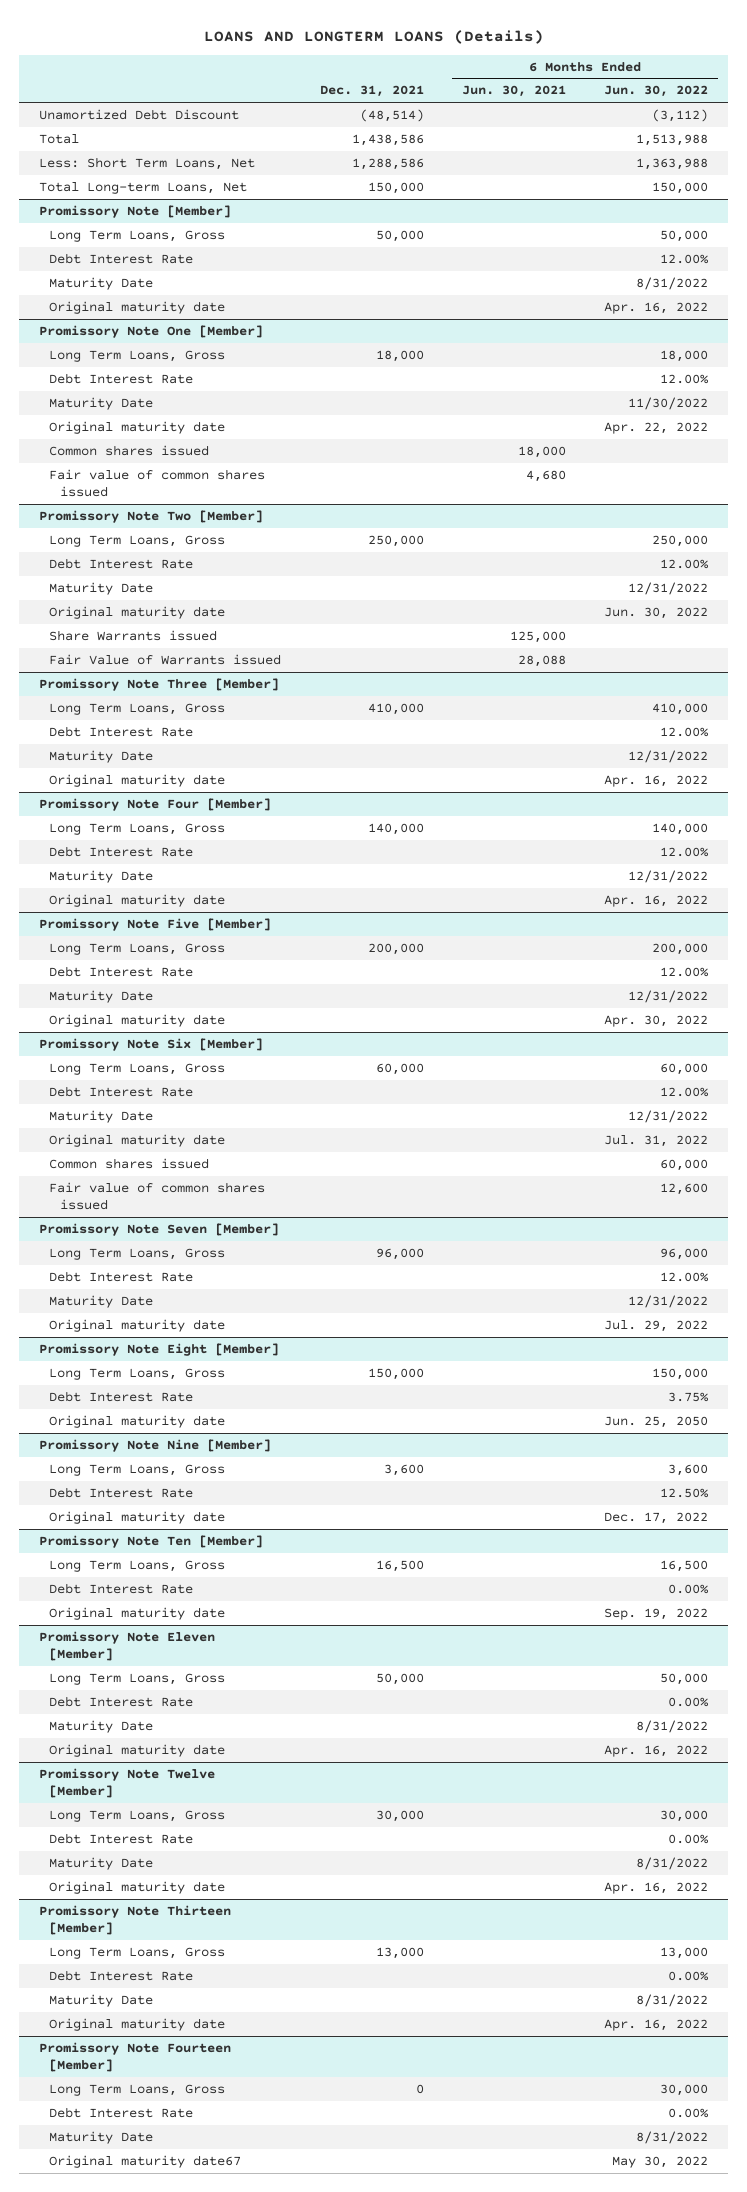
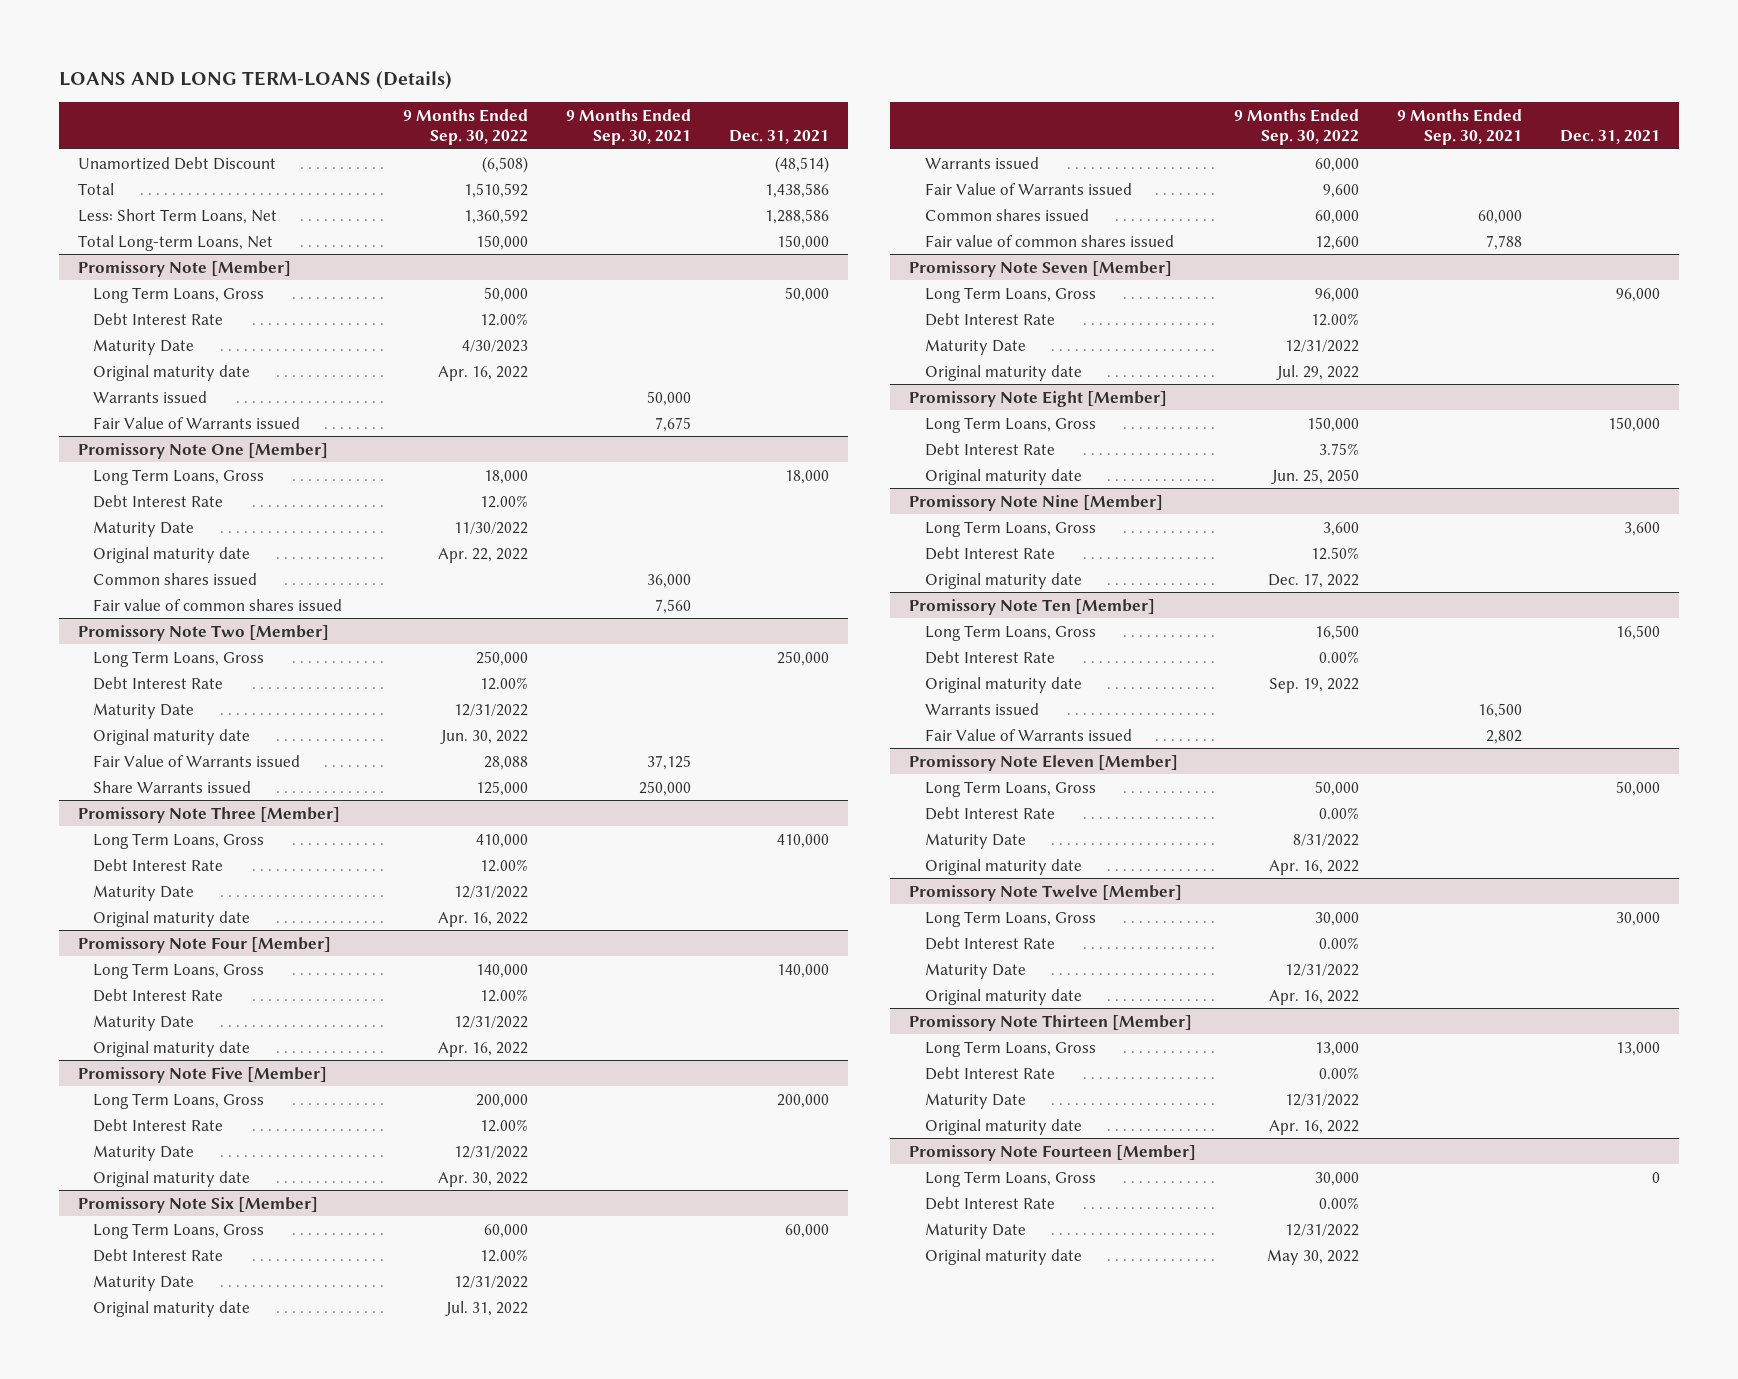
- LOANS AND LONGTERM LOANS (Details)
+ LOANS AND LONG TERM-LOANS (Details)
- | Dec. 31, 2021 | 6 Months Ended Jun. 30, 2021 | 6 Months Ended Jun. 30, 2022
+ | 9 Months Ended Sep. 30, 2022 | 9 Months Ended Sep. 30, 2021 | Dec. 31, 2021
@ Promissory Note [Member]
+ Warrants issued | | 50,000 |
+ Fair Value of Warrants issued | | 7,675 |
@ Promissory Note Two [Member]
moved down: Share Warrants issued | 125,000 | 250,000 |
@ Promissory Note Six [Member]
+ Warrants issued | 60,000 | |
+ Fair Value of Warrants issued | 9,600 | |
@ Promissory Note Ten [Member]
+ Warrants issued | | 16,500 |
+ Fair Value of Warrants issued | | 2,802 |
@ Promissory Note Fourteen [Member]
- Original maturity date67 | | | May 30, 2022
+ Original maturity date | May 30, 2022 | |

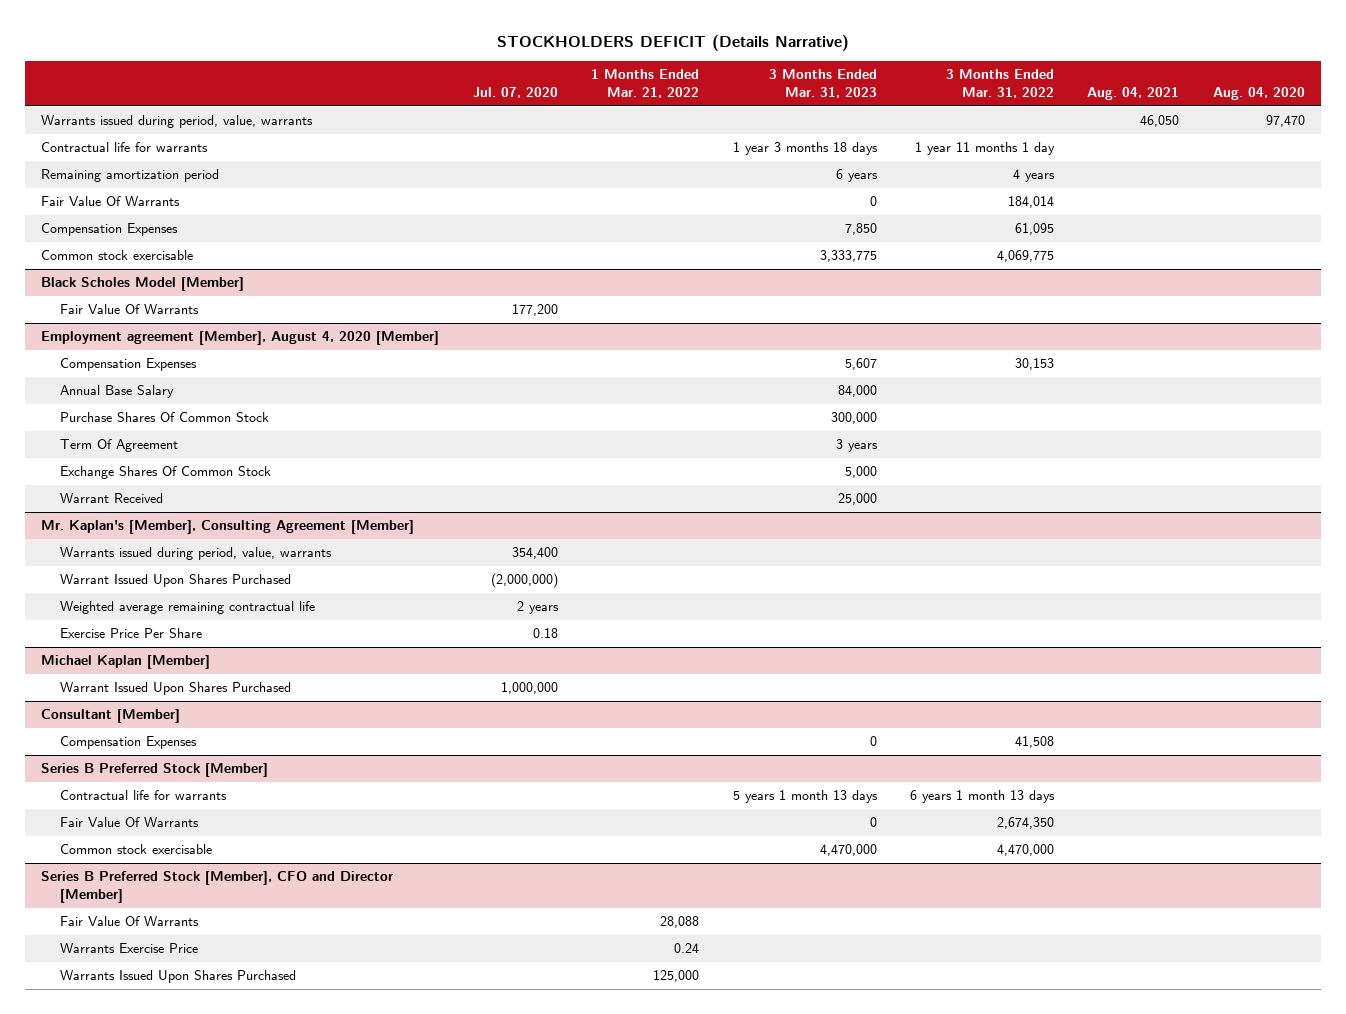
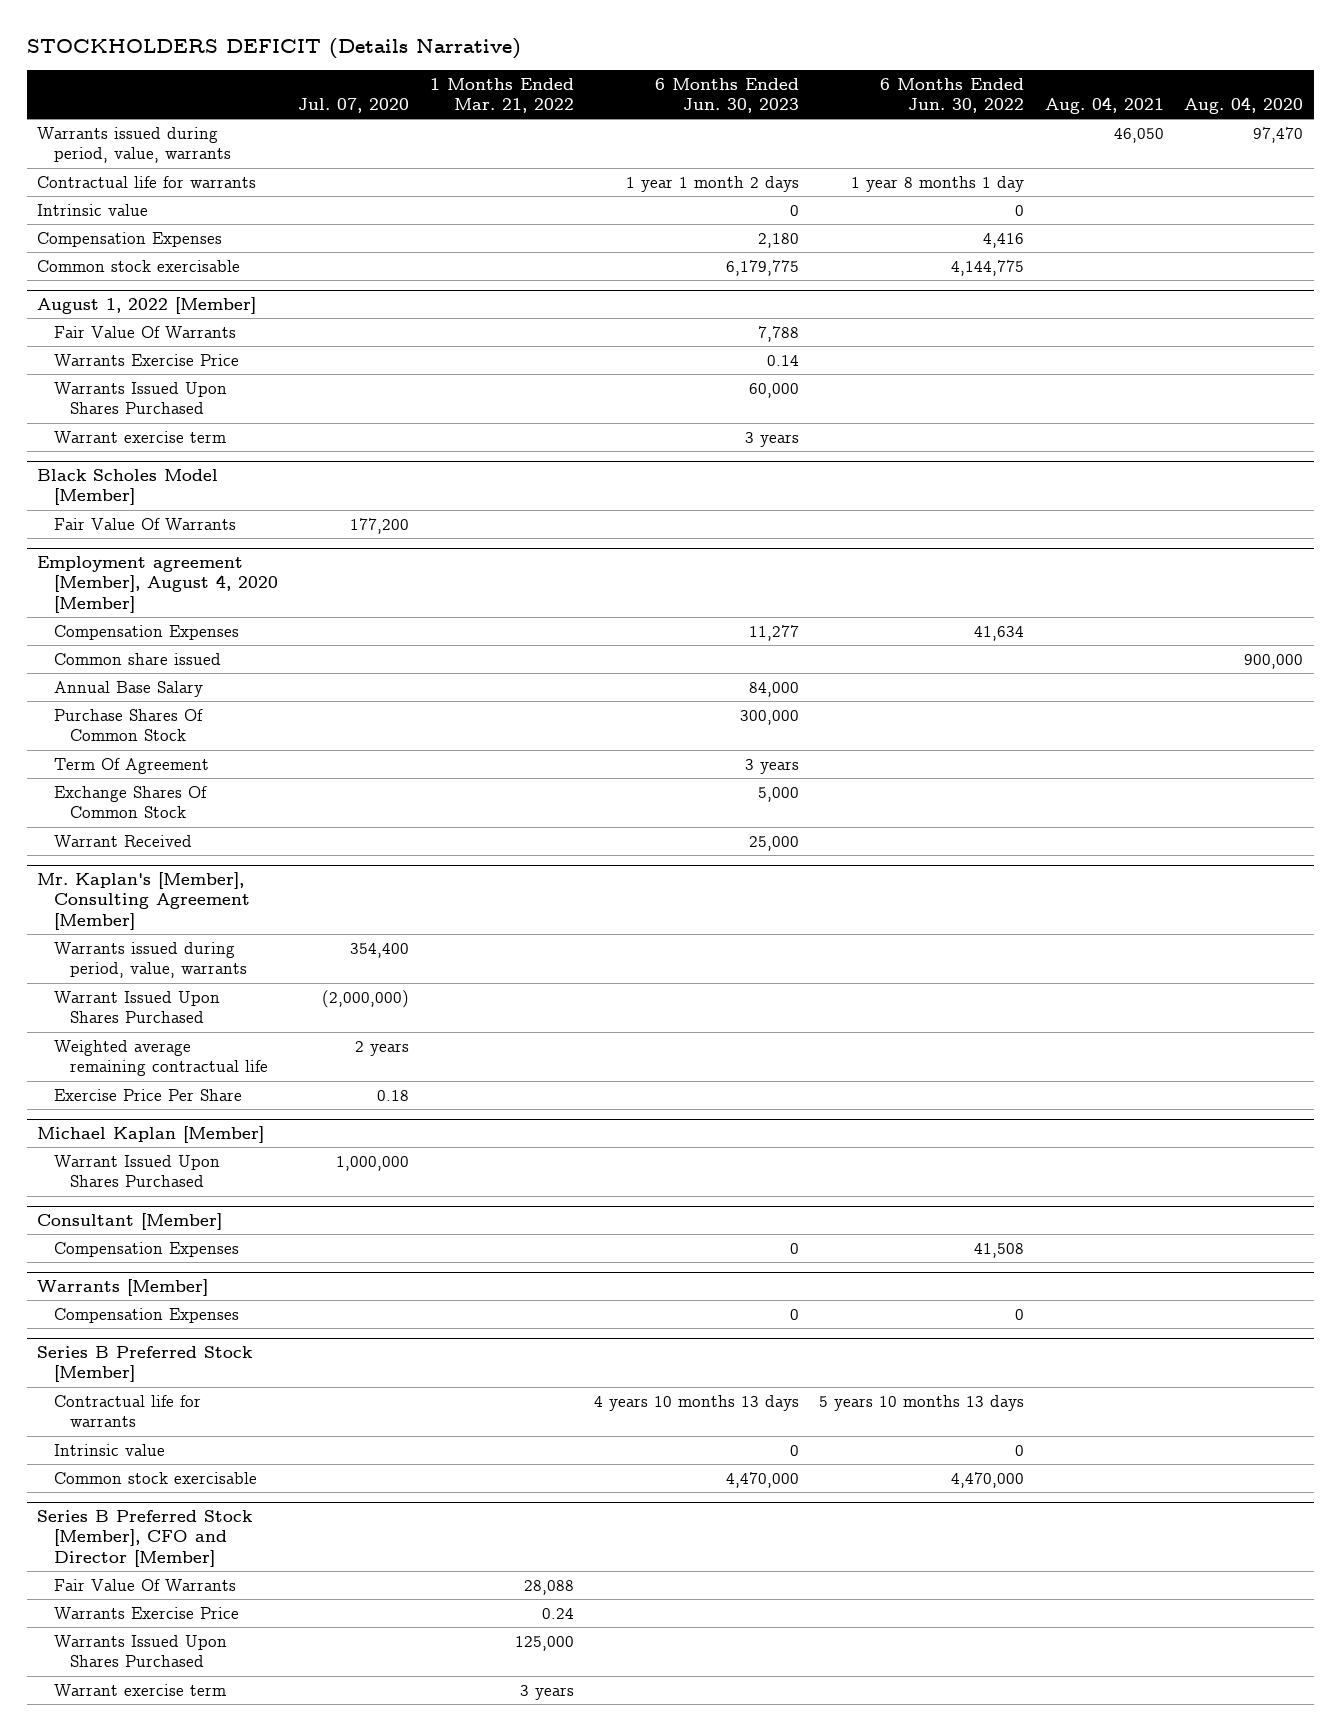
- | Jul. 07, 2020 | 1 Months Ended Mar. 21, 2022 | 3 Months Ended Mar. 31, 2023 | 3 Months Ended Mar. 31, 2022 | Aug. 04, 2021 | Aug. 04, 2020
+ | Jul. 07, 2020 | 1 Months Ended Mar. 21, 2022 | 6 Months Ended Jun. 30, 2023 | 6 Months Ended Jun. 30, 2022 | Aug. 04, 2021 | Aug. 04, 2020
- Remaining amortization period | | | 6 years | 4 years | |
- Fair Value Of Warrants | | | 0 | 184,014 | |
+ Intrinsic value | | | 0 | 0 | |
+ August 1, 2022 [Member]
+ Fair Value Of Warrants | | | 7,788 | | |
+ Warrants Exercise Price | | | 0.14 | | |
+ Warrants Issued Upon Shares Purchased | | | 60,000 | | |
+ Warrant exercise term | | | 3 years | | |
@ Employment agreement [Member], August 4, 2020 [Member]
+ Common share issued | | | | | | 900,000
+ Warrants [Member]
+ Compensation Expenses | | | 0 | 0 | |
@ Series B Preferred Stock [Member]
- Fair Value Of Warrants | | | 0 | 2,674,350 | |
+ Intrinsic value | | | 0 | 0 | |
@ Series B Preferred Stock [Member], CFO and Director [Member]
+ Warrant exercise term | | 3 years | | | |

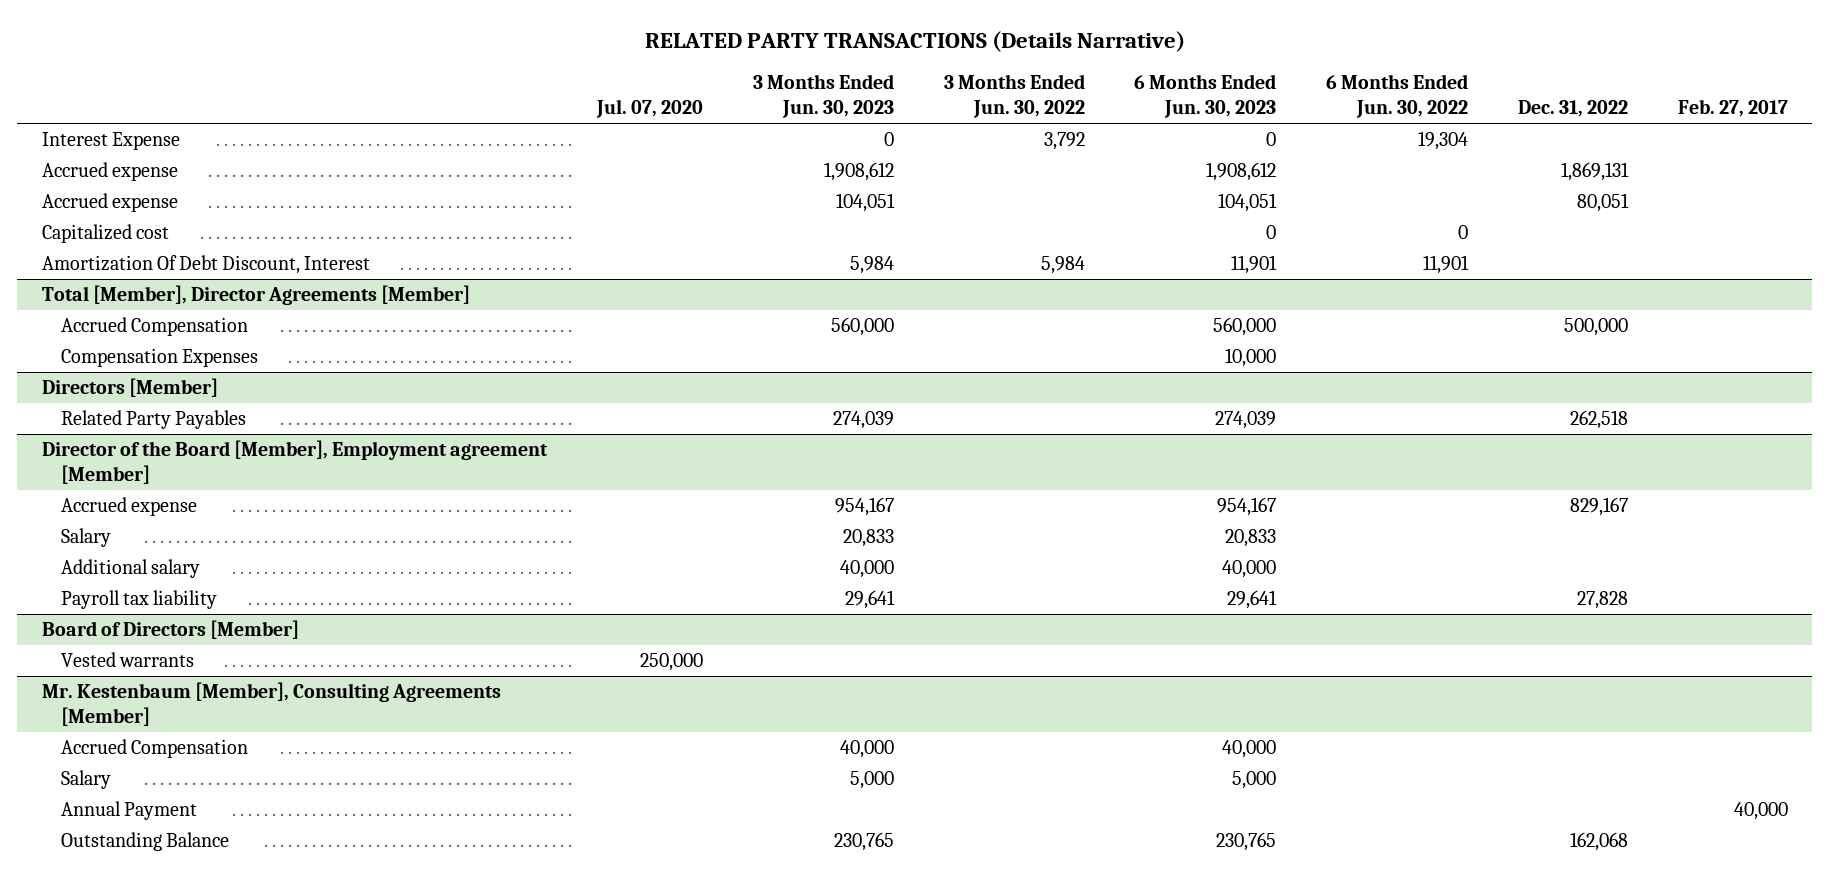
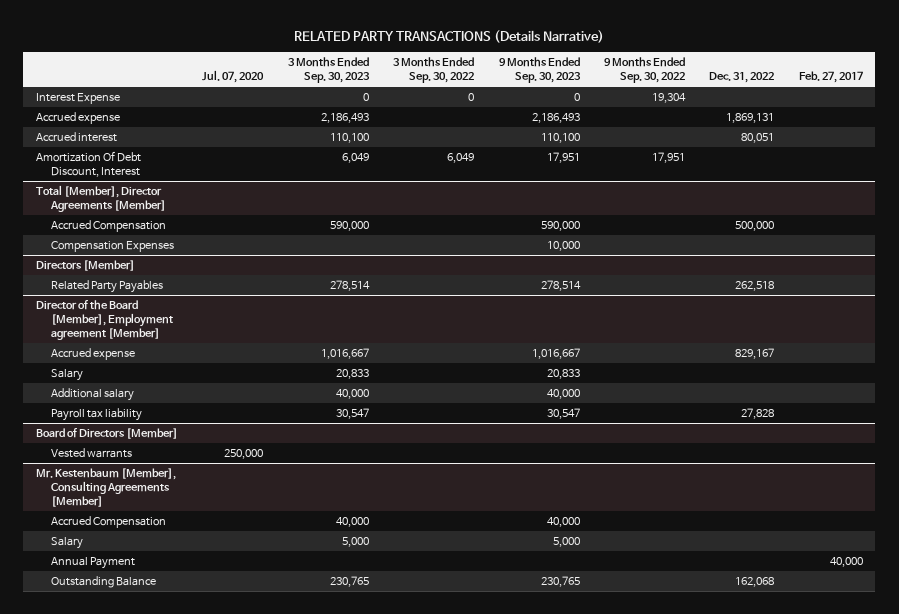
- | Jul. 07, 2020 | 3 Months Ended Jun. 30, 2023 | 3 Months Ended Jun. 30, 2022 | 6 Months Ended Jun. 30, 2023 | 6 Months Ended Jun. 30, 2022 | Dec. 31, 2022 | Feb. 27, 2017
+ | Jul. 07, 2020 | 3 Months Ended Sep. 30, 2023 | 3 Months Ended Sep. 30, 2022 | 9 Months Ended Sep. 30, 2023 | 9 Months Ended Sep. 30, 2022 | Dec. 31, 2022 | Feb. 27, 2017
- Accrued expense | | 104,051 | | 104,051 | | 80,051 |
- Capitalized cost | | | | 0 | 0 | |
+ Accrued interest | | 110,100 | | 110,100 | | 80,051 |

